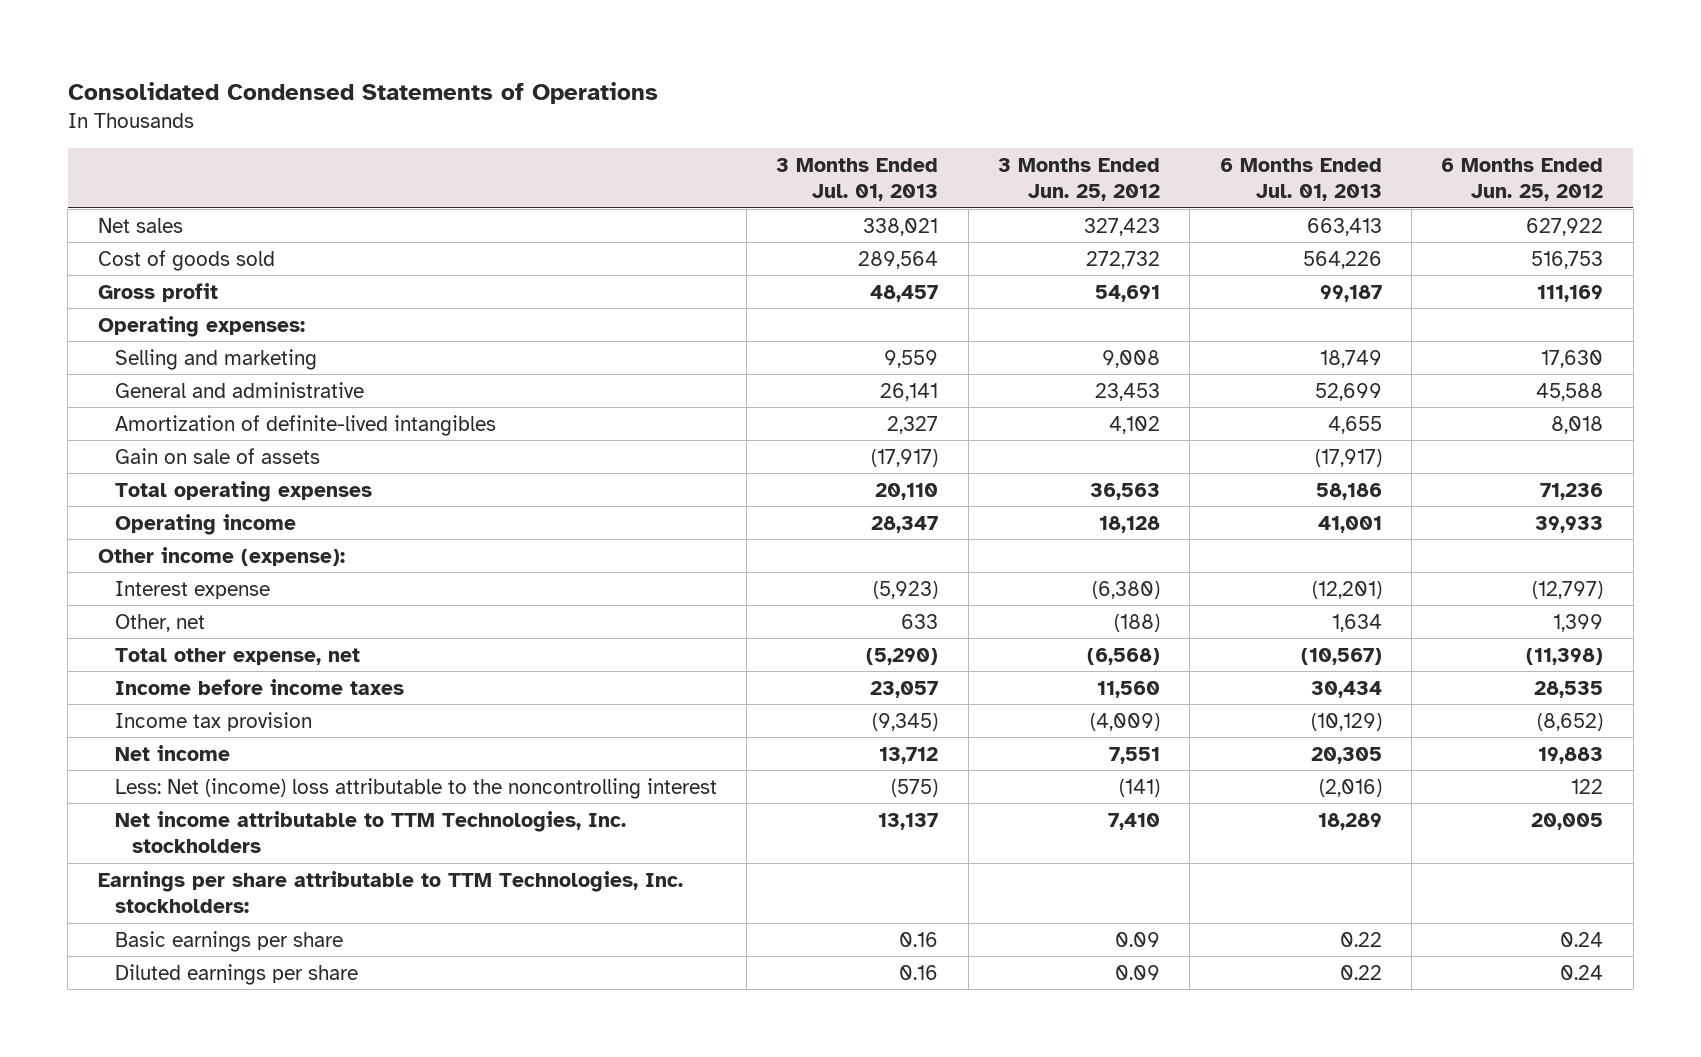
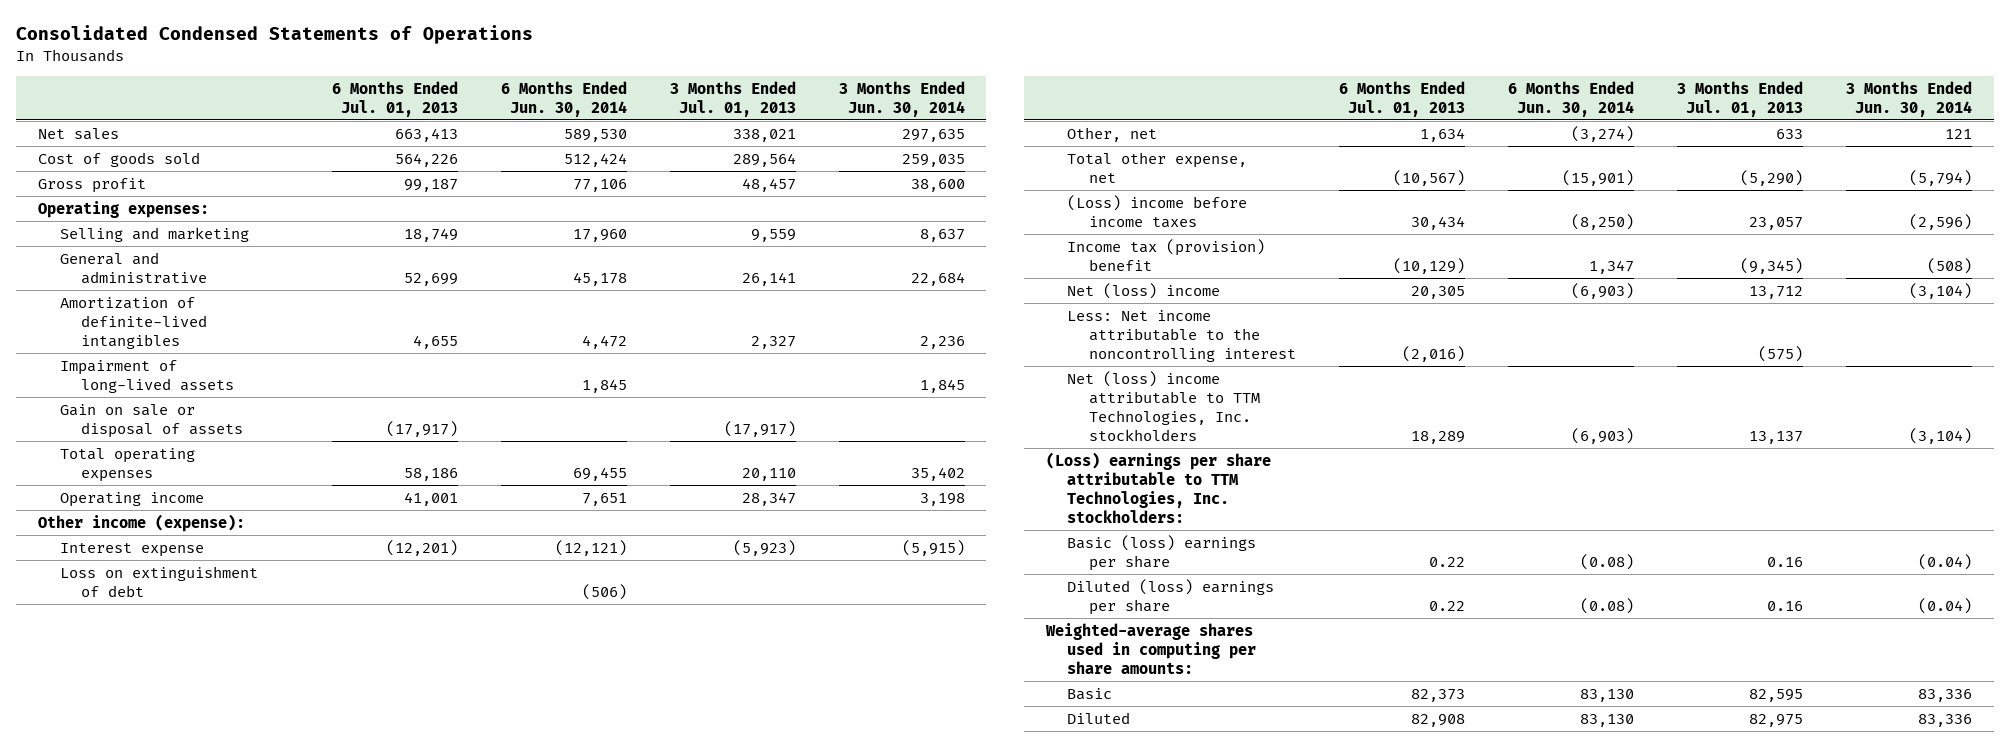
- | 3 Months Ended Jul. 01, 2013 | 3 Months Ended Jun. 25, 2012 | 6 Months Ended Jul. 01, 2013 | 6 Months Ended Jun. 25, 2012
+ | 6 Months Ended Jul. 01, 2013 | 6 Months Ended Jun. 30, 2014 | 3 Months Ended Jul. 01, 2013 | 3 Months Ended Jun. 30, 2014
- Gain on sale of assets | (17,917) | | (17,917) |
+ Impairment of long-lived assets | | 1,845 | | 1,845
+ Gain on sale or disposal of assets | (17,917) | | (17,917) |
+ Loss on extinguishment of debt | | (506) | |
- Income before income taxes | 23,057 | 11,560 | 30,434 | 28,535
- Income tax provision | (9,345) | (4,009) | (10,129) | (8,652)
- Net income | 13,712 | 7,551 | 20,305 | 19,883
- Less: Net (income) loss attributable to the noncontrolling interest | (575) | (141) | (2,016) | 122
- Net income attributable to TTM Technologies, Inc. stockholders | 13,137 | 7,410 | 18,289 | 20,005
- Earnings per share attributable to TTM Technologies, Inc. stockholders:
- Basic earnings per share | 0.16 | 0.09 | 0.22 | 0.24
- Diluted earnings per share | 0.16 | 0.09 | 0.22 | 0.24
+ (Loss) income before income taxes | 30,434 | (8,250) | 23,057 | (2,596)
+ Income tax (provision) benefit | (10,129) | 1,347 | (9,345) | (508)
+ Net (loss) income | 20,305 | (6,903) | 13,712 | (3,104)
+ Less: Net income attributable to the noncontrolling interest | (2,016) | | (575) |
+ Net (loss) income attributable to TTM Technologies, Inc. stockholders | 18,289 | (6,903) | 13,137 | (3,104)
+ (Loss) earnings per share attributable to TTM Technologies, Inc. stockholders:
+ Basic (loss) earnings per share | 0.22 | (0.08) | 0.16 | (0.04)
+ Diluted (loss) earnings per share | 0.22 | (0.08) | 0.16 | (0.04)
+ Weighted-average shares used in computing per share amounts:
+ Basic | 82,373 | 83,130 | 82,595 | 83,336
+ Diluted | 82,908 | 83,130 | 82,975 | 83,336

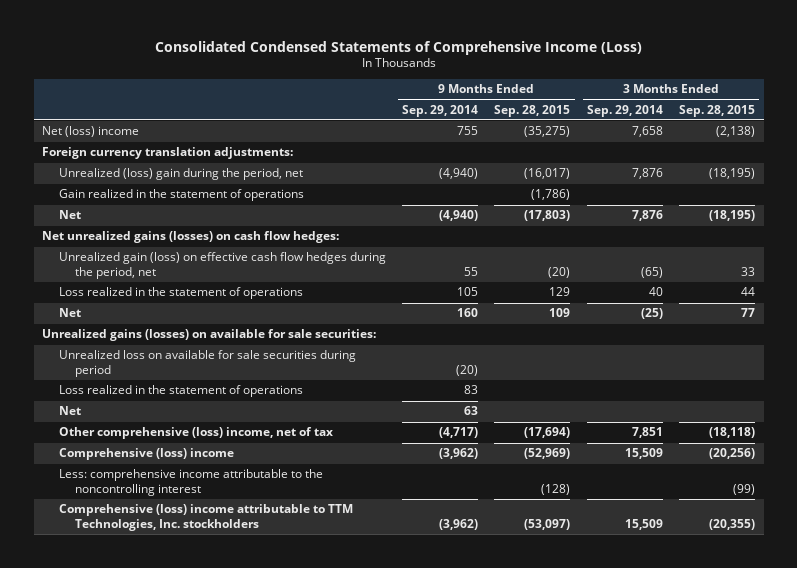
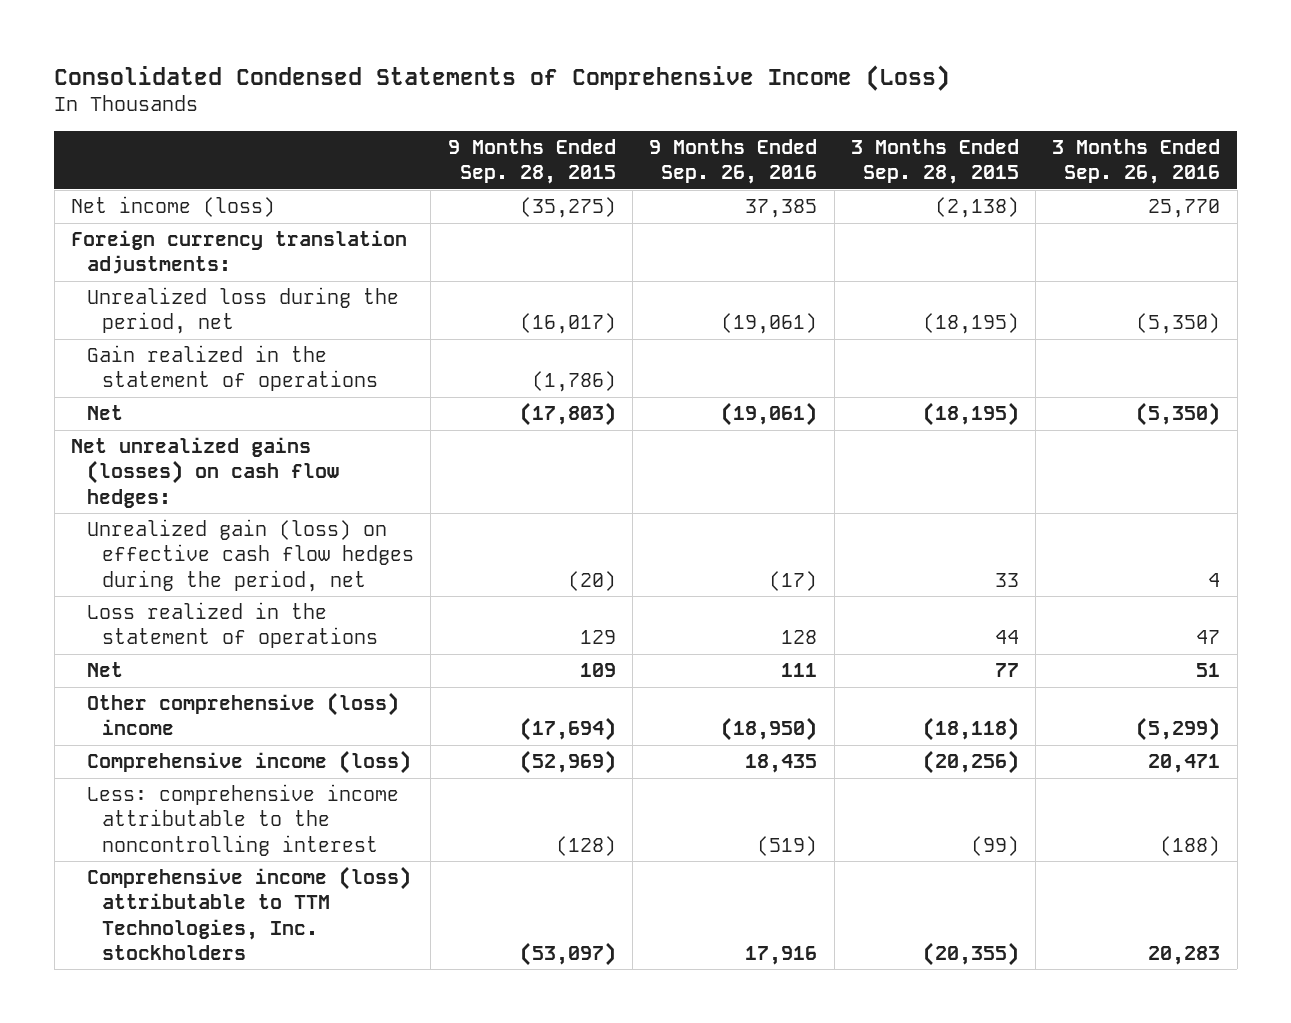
- | 9 Months Ended Sep. 29, 2014 | 9 Months Ended Sep. 28, 2015 | 3 Months Ended Sep. 29, 2014 | 3 Months Ended Sep. 28, 2015
+ | 9 Months Ended Sep. 28, 2015 | 9 Months Ended Sep. 26, 2016 | 3 Months Ended Sep. 28, 2015 | 3 Months Ended Sep. 26, 2016
- Net (loss) income | 755 | (35,275) | 7,658 | (2,138)
+ Net income (loss) | (35,275) | 37,385 | (2,138) | 25,770
- Unrealized (loss) gain during the period, net | (4,940) | (16,017) | 7,876 | (18,195)
+ Unrealized loss during the period, net | (16,017) | (19,061) | (18,195) | (5,350)
- Unrealized gains (losses) on available for sale securities:
- Unrealized loss on available for sale securities during period | (20) | | |
- Loss realized in the statement of operations | 83 | | |
- Net | 63 | | |
- Other comprehensive (loss) income, net of tax | (4,717) | (17,694) | 7,851 | (18,118)
- Comprehensive (loss) income | (3,962) | (52,969) | 15,509 | (20,256)
+ Other comprehensive (loss) income | (17,694) | (18,950) | (18,118) | (5,299)
+ Comprehensive income (loss) | (52,969) | 18,435 | (20,256) | 20,471
- Comprehensive (loss) income attributable to TTM Technologies, Inc. stockholders | (3,962) | (53,097) | 15,509 | (20,355)
+ Comprehensive income (loss) attributable to TTM Technologies, Inc. stockholders | (53,097) | 17,916 | (20,355) | 20,283

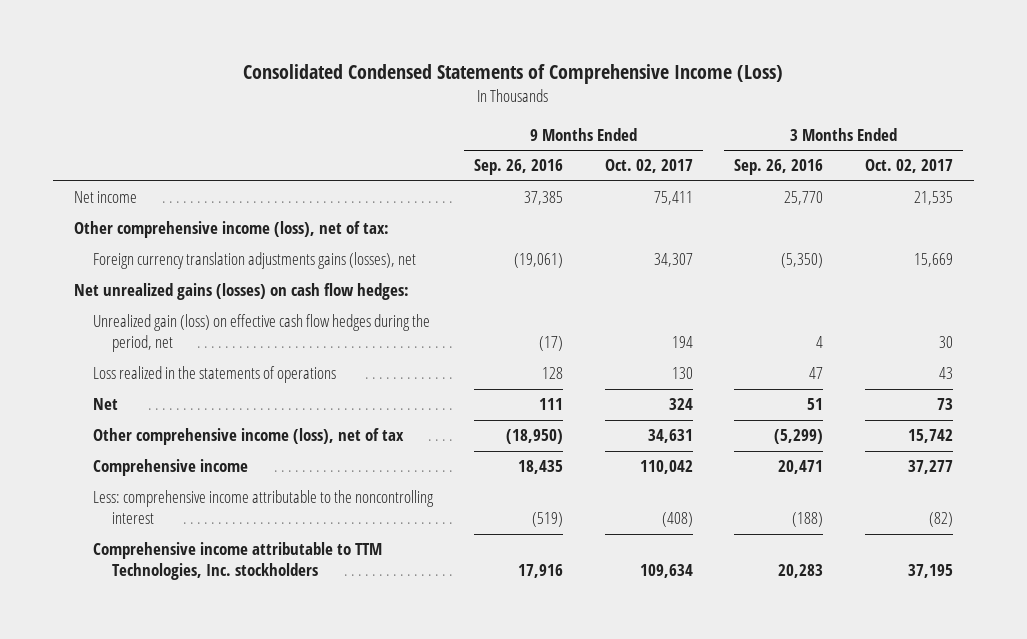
- | 9 Months Ended Sep. 28, 2015 | 9 Months Ended Sep. 26, 2016 | 3 Months Ended Sep. 28, 2015 | 3 Months Ended Sep. 26, 2016
+ | 9 Months Ended Sep. 26, 2016 | 9 Months Ended Oct. 02, 2017 | 3 Months Ended Sep. 26, 2016 | 3 Months Ended Oct. 02, 2017
- Net income (loss) | (35,275) | 37,385 | (2,138) | 25,770
- Foreign currency translation adjustments:
- Unrealized loss during the period, net | (16,017) | (19,061) | (18,195) | (5,350)
- Gain realized in the statement of operations | (1,786) | | |
- Net | (17,803) | (19,061) | (18,195) | (5,350)
+ Net income | 37,385 | 75,411 | 25,770 | 21,535
+ Other comprehensive income (loss), net of tax:
+ Foreign currency translation adjustments gains (losses), net | (19,061) | 34,307 | (5,350) | 15,669
- Loss realized in the statement of operations | 129 | 128 | 44 | 47
+ Loss realized in the statements of operations | 128 | 130 | 47 | 43
- Other comprehensive (loss) income | (17,694) | (18,950) | (18,118) | (5,299)
- Comprehensive income (loss) | (52,969) | 18,435 | (20,256) | 20,471
+ Other comprehensive income (loss), net of tax | (18,950) | 34,631 | (5,299) | 15,742
+ Comprehensive income | 18,435 | 110,042 | 20,471 | 37,277
- Comprehensive income (loss) attributable to TTM Technologies, Inc. stockholders | (53,097) | 17,916 | (20,355) | 20,283
+ Comprehensive income attributable to TTM Technologies, Inc. stockholders | 17,916 | 109,634 | 20,283 | 37,195

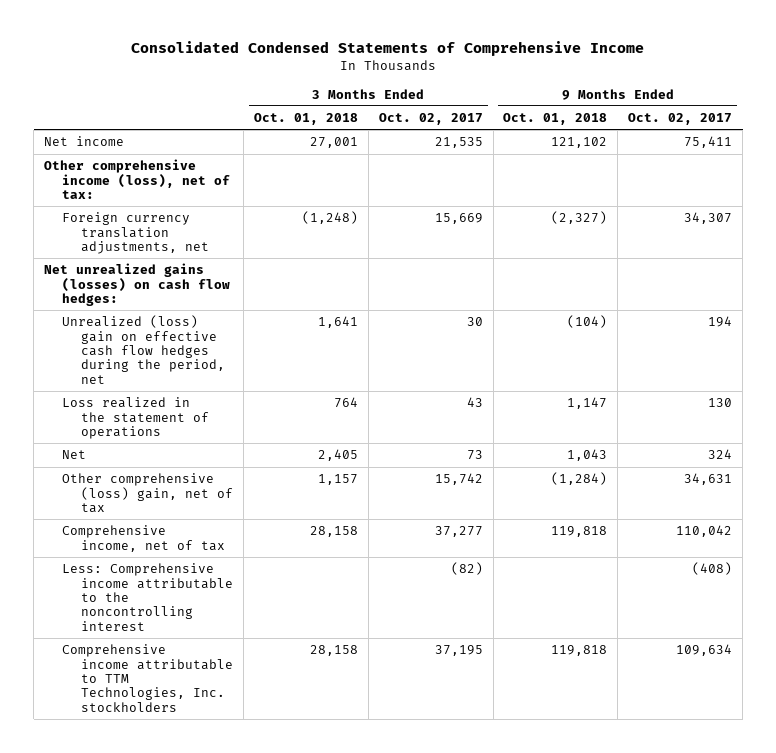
- Consolidated Condensed Statements of Comprehensive Income (Loss)
+ Consolidated Condensed Statements of Comprehensive Income
- | 9 Months Ended Sep. 26, 2016 | 9 Months Ended Oct. 02, 2017 | 3 Months Ended Sep. 26, 2016 | 3 Months Ended Oct. 02, 2017
+ | 3 Months Ended Oct. 01, 2018 | 3 Months Ended Oct. 02, 2017 | 9 Months Ended Oct. 01, 2018 | 9 Months Ended Oct. 02, 2017
- Foreign currency translation adjustments gains (losses), net | (19,061) | 34,307 | (5,350) | 15,669
+ Foreign currency translation adjustments, net | (1,248) | 15,669 | (2,327) | 34,307
- Unrealized gain (loss) on effective cash flow hedges during the period, net | (17) | 194 | 4 | 30
- Loss realized in the statements of operations | 128 | 130 | 47 | 43
+ Unrealized (loss) gain on effective cash flow hedges during the period, net | 1,641 | 30 | (104) | 194
+ Loss realized in the statement of operations | 764 | 43 | 1,147 | 130
- Other comprehensive income (loss), net of tax | (18,950) | 34,631 | (5,299) | 15,742
- Comprehensive income | 18,435 | 110,042 | 20,471 | 37,277
- Less: comprehensive income attributable to the noncontrolling interest | (519) | (408) | (188) | (82)
+ Other comprehensive (loss) gain, net of tax | 1,157 | 15,742 | (1,284) | 34,631
+ Comprehensive income, net of tax | 28,158 | 37,277 | 119,818 | 110,042
+ Less: Comprehensive income attributable to the noncontrolling interest | | (82) | | (408)

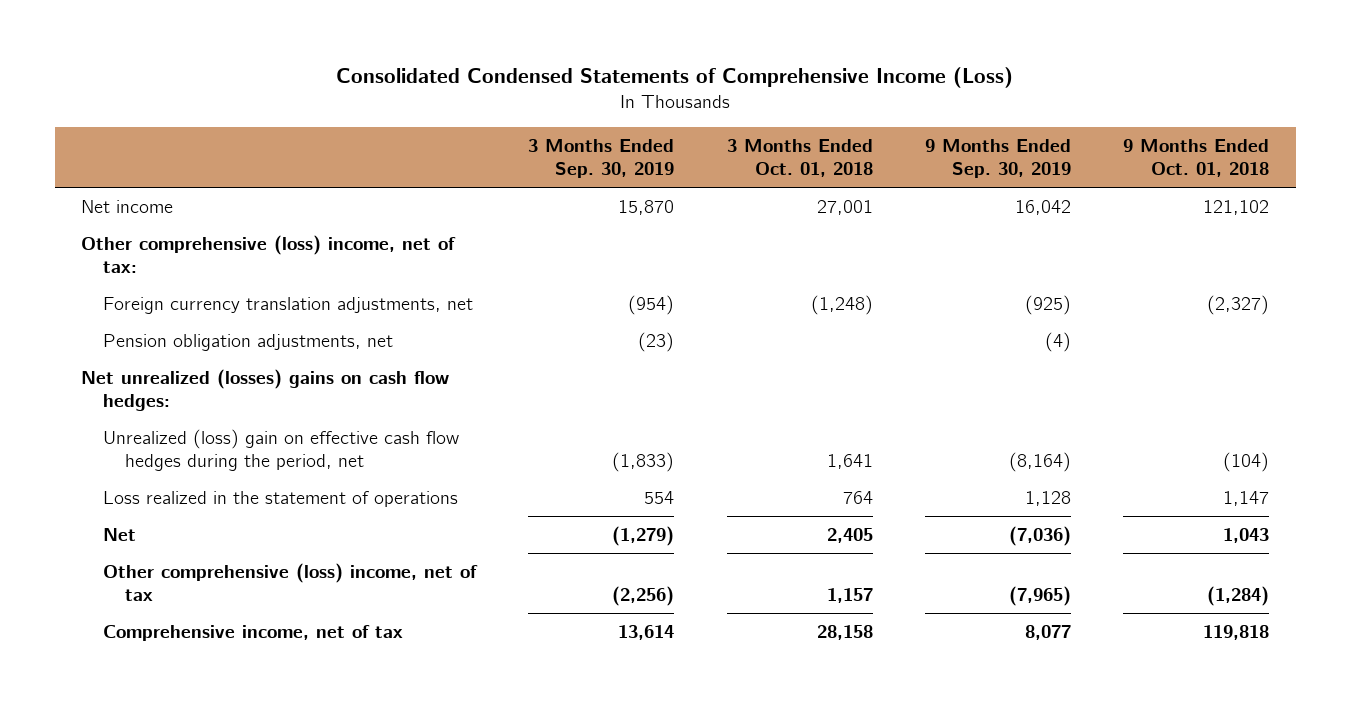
- Consolidated Condensed Statements of Comprehensive Income
+ Consolidated Condensed Statements of Comprehensive Income (Loss)
- | 3 Months Ended Oct. 01, 2018 | 3 Months Ended Oct. 02, 2017 | 9 Months Ended Oct. 01, 2018 | 9 Months Ended Oct. 02, 2017
+ | 3 Months Ended Sep. 30, 2019 | 3 Months Ended Oct. 01, 2018 | 9 Months Ended Sep. 30, 2019 | 9 Months Ended Oct. 01, 2018
- Other comprehensive income (loss), net of tax:
+ Other comprehensive (loss) income, net of tax:
- Net unrealized gains (losses) on cash flow hedges:
+ Pension obligation adjustments, net | (23) | | (4) |
+ Net unrealized (losses) gains on cash flow hedges:
- Other comprehensive (loss) gain, net of tax | 1,157 | 15,742 | (1,284) | 34,631
+ Other comprehensive (loss) income, net of tax | (2,256) | 1,157 | (7,965) | (1,284)
- Less: Comprehensive income attributable to the noncontrolling interest | | (82) | | (408)
- Comprehensive income attributable to TTM Technologies, Inc. stockholders | 28,158 | 37,195 | 119,818 | 109,634

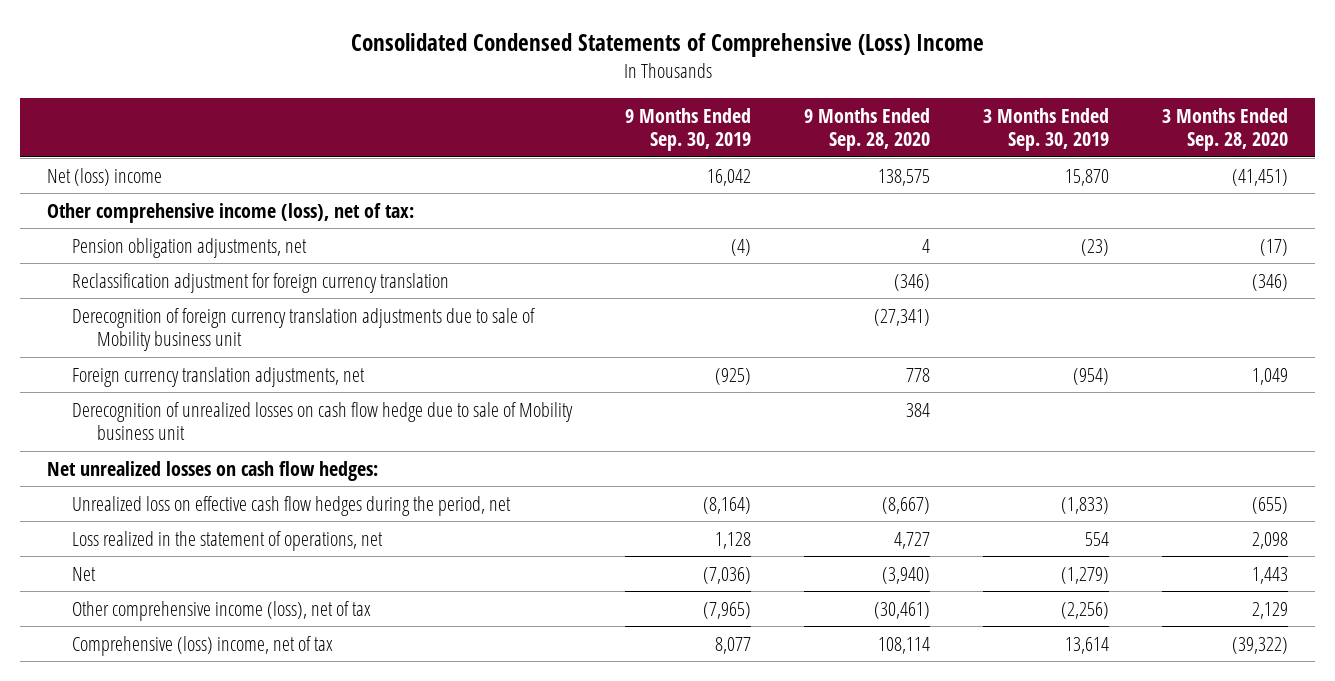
- Consolidated Condensed Statements of Comprehensive Income (Loss)
+ Consolidated Condensed Statements of Comprehensive (Loss) Income
- | 3 Months Ended Sep. 30, 2019 | 3 Months Ended Oct. 01, 2018 | 9 Months Ended Sep. 30, 2019 | 9 Months Ended Oct. 01, 2018
+ | 9 Months Ended Sep. 30, 2019 | 9 Months Ended Sep. 28, 2020 | 3 Months Ended Sep. 30, 2019 | 3 Months Ended Sep. 28, 2020
- Net income | 15,870 | 27,001 | 16,042 | 121,102
- Other comprehensive (loss) income, net of tax:
+ Net (loss) income | 16,042 | 138,575 | 15,870 | (41,451)
+ Other comprehensive income (loss), net of tax:
- Net unrealized (losses) gains on cash flow hedges:
- Unrealized (loss) gain on effective cash flow hedges during the period, net | (1,833) | 1,641 | (8,164) | (104)
- Loss realized in the statement of operations | 554 | 764 | 1,128 | 1,147
+ Reclassification adjustment for foreign currency translation | | (346) | | (346)
+ Derecognition of foreign currency translation adjustments due to sale of Mobility business unit | | (27,341) | |
moved down: Foreign currency translation adjustments, net | (925) | 778 | (954) | 1,049
+ Derecognition of unrealized losses on cash flow hedge due to sale of Mobility business unit | | 384 | |
+ Net unrealized losses on cash flow hedges:
+ Unrealized loss on effective cash flow hedges during the period, net | (8,164) | (8,667) | (1,833) | (655)
+ Loss realized in the statement of operations, net | 1,128 | 4,727 | 554 | 2,098
- Other comprehensive (loss) income, net of tax | (2,256) | 1,157 | (7,965) | (1,284)
- Comprehensive income, net of tax | 13,614 | 28,158 | 8,077 | 119,818
+ Other comprehensive income (loss), net of tax | (7,965) | (30,461) | (2,256) | 2,129
+ Comprehensive (loss) income, net of tax | 8,077 | 108,114 | 13,614 | (39,322)

